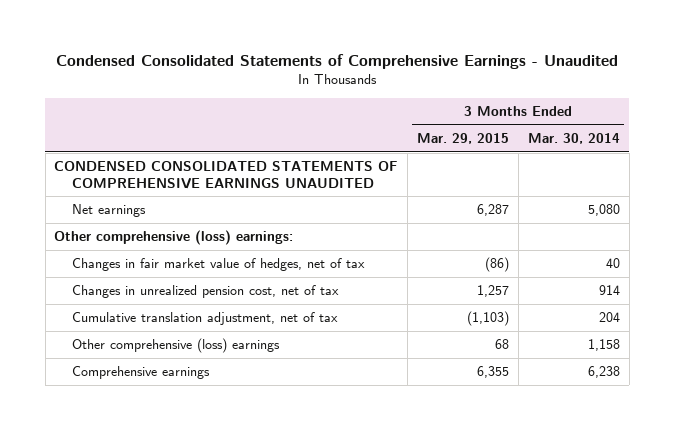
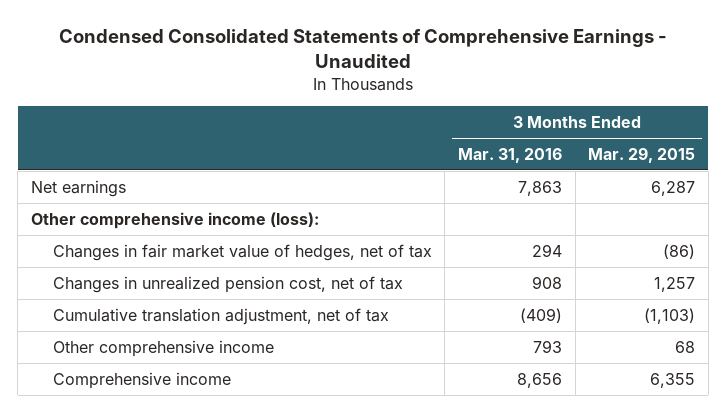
- | 3 Months Ended Mar. 29, 2015 | 3 Months Ended Mar. 30, 2014
+ | 3 Months Ended Mar. 31, 2016 | 3 Months Ended Mar. 29, 2015
- CONDENSED CONSOLIDATED STATEMENTS OF COMPREHENSIVE EARNINGS UNAUDITED
- Other comprehensive (loss) earnings:
+ Other comprehensive income (loss):
- Other comprehensive (loss) earnings | 68 | 1,158
- Comprehensive earnings | 6,355 | 6,238
+ Other comprehensive income | 793 | 68
+ Comprehensive income | 8,656 | 6,355

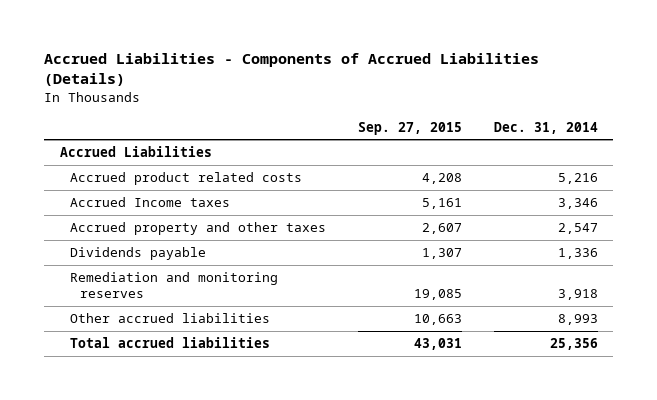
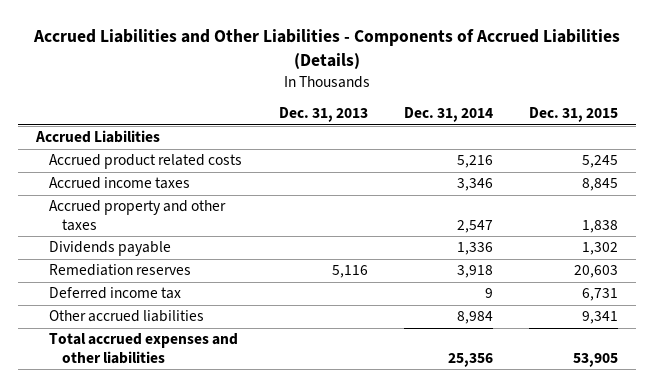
- Accrued Liabilities - Components of Accrued Liabilities (Details)
+ Accrued Liabilities and Other Liabilities - Components of Accrued Liabilities (Details)
- | Sep. 27, 2015 | Dec. 31, 2014
+ | Dec. 31, 2013 | Dec. 31, 2014 | Dec. 31, 2015
- Accrued Income taxes | 5,161 | 3,346
+ Accrued income taxes | | 3,346 | 8,845
- Remediation and monitoring reserves | 19,085 | 3,918
- Other accrued liabilities | 10,663 | 8,993
- Total accrued liabilities | 43,031 | 25,356
+ Remediation reserves | 5,116 | 3,918 | 20,603
+ Deferred income tax | | 9 | 6,731
+ Other accrued liabilities | | 8,984 | 9,341
+ Total accrued expenses and other liabilities | | 25,356 | 53,905

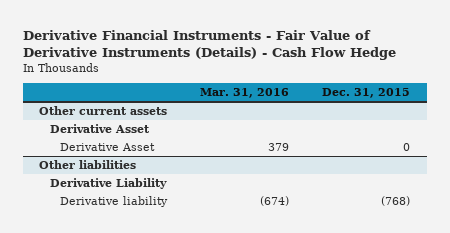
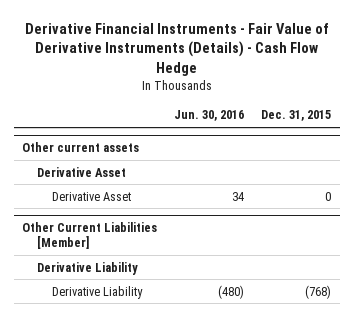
- | Mar. 31, 2016 | Dec. 31, 2015
+ | Jun. 30, 2016 | Dec. 31, 2015
- Other liabilities
+ Other Current Liabilities [Member]
- Derivative liability | (674) | (768)
+ Derivative Liability | (480) | (768)

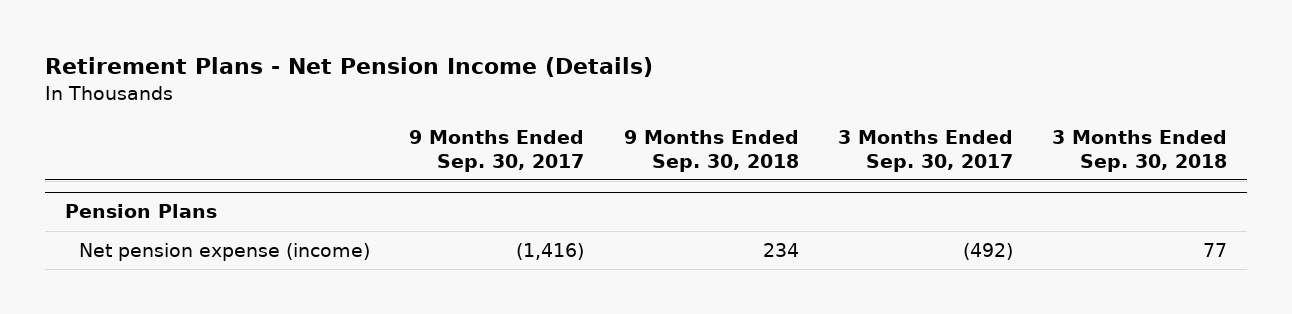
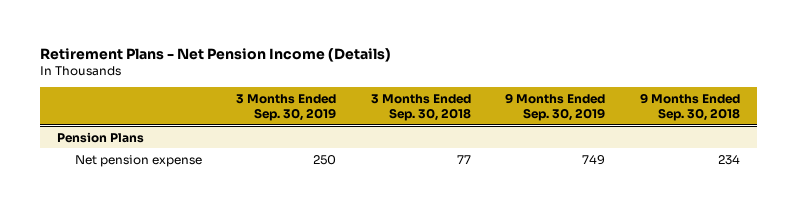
- | 9 Months Ended Sep. 30, 2017 | 9 Months Ended Sep. 30, 2018 | 3 Months Ended Sep. 30, 2017 | 3 Months Ended Sep. 30, 2018
+ | 3 Months Ended Sep. 30, 2019 | 3 Months Ended Sep. 30, 2018 | 9 Months Ended Sep. 30, 2019 | 9 Months Ended Sep. 30, 2018
@ Pension Plans
- Net pension expense (income) | (1,416) | 234 | (492) | 77
+ Net pension expense | 250 | 77 | 749 | 234

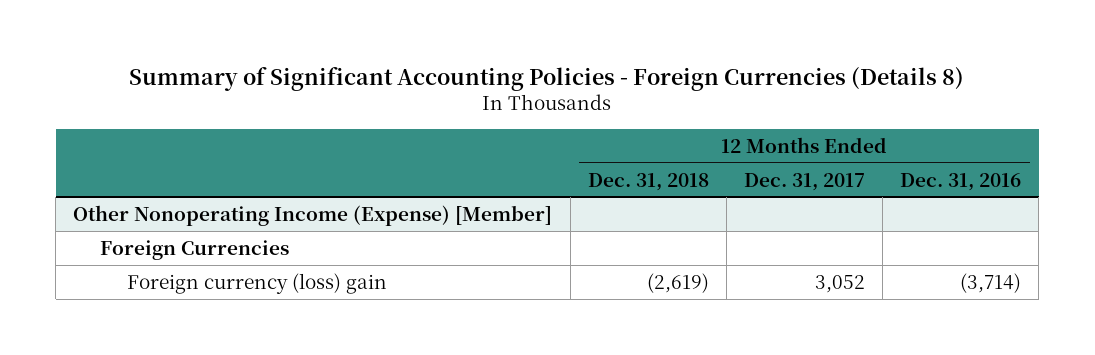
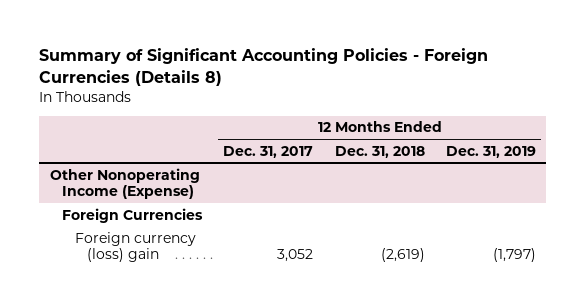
- | 12 Months Ended Dec. 31, 2018 | 12 Months Ended Dec. 31, 2017 | 12 Months Ended Dec. 31, 2016
+ | 12 Months Ended Dec. 31, 2017 | 12 Months Ended Dec. 31, 2018 | 12 Months Ended Dec. 31, 2019
- Other Nonoperating Income (Expense) [Member]
+ Other Nonoperating Income (Expense)

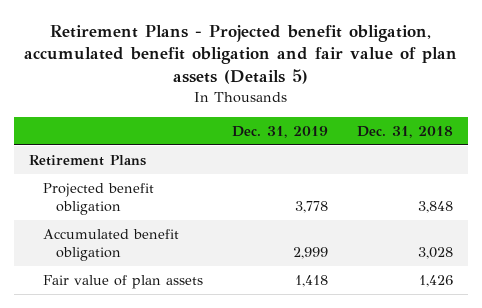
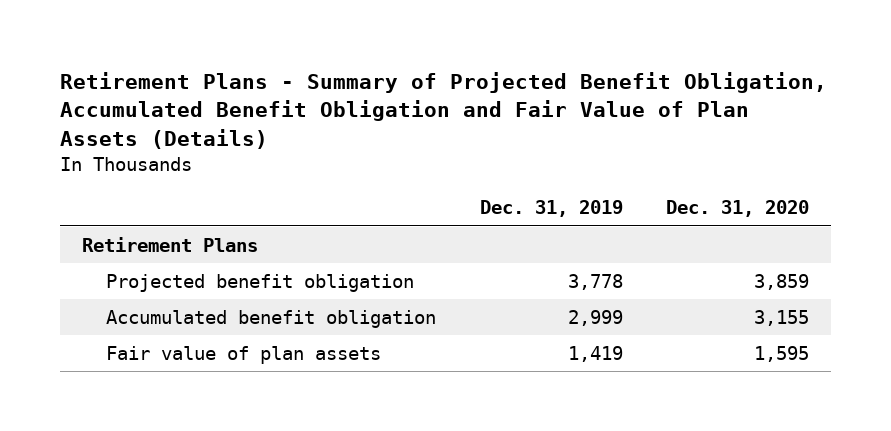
- Retirement Plans - Projected benefit obligation, accumulated benefit obligation and fair value of plan assets (Details 5)
+ Retirement Plans - Summary of Projected Benefit Obligation, Accumulated Benefit Obligation and Fair Value of Plan Assets (Details)
- | Dec. 31, 2019 | Dec. 31, 2018
+ | Dec. 31, 2019 | Dec. 31, 2020
- Fair value of plan assets | 1,418 | 1,426
+ Fair value of plan assets | 1,419 | 1,595

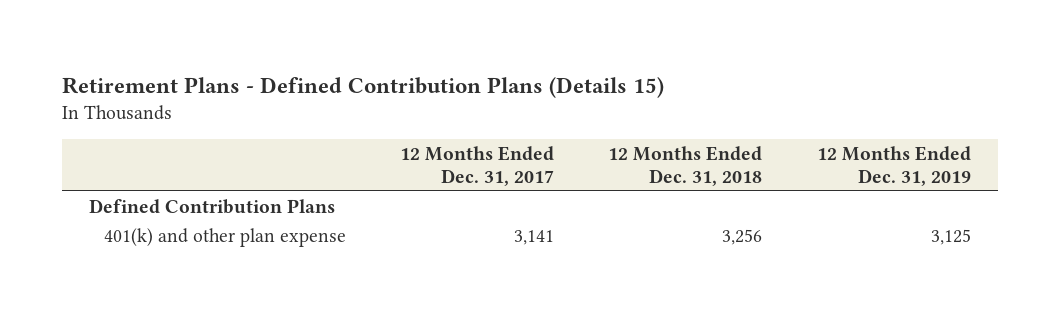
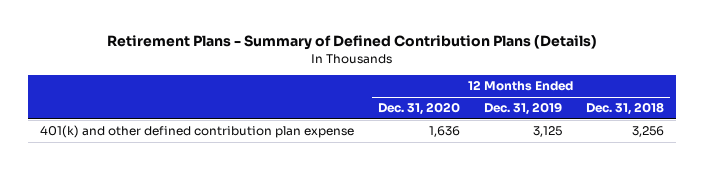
- Retirement Plans - Defined Contribution Plans (Details 15)
+ Retirement Plans - Summary of Defined Contribution Plans (Details)
- | 12 Months Ended Dec. 31, 2017 | 12 Months Ended Dec. 31, 2018 | 12 Months Ended Dec. 31, 2019
+ | 12 Months Ended Dec. 31, 2020 | 12 Months Ended Dec. 31, 2019 | 12 Months Ended Dec. 31, 2018
- Defined Contribution Plans
- 401(k) and other plan expense | 3,141 | 3,256 | 3,125
+ 401(k) and other defined contribution plan expense | 1,636 | 3,125 | 3,256

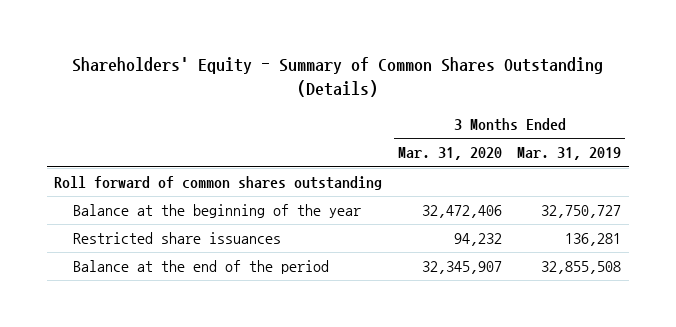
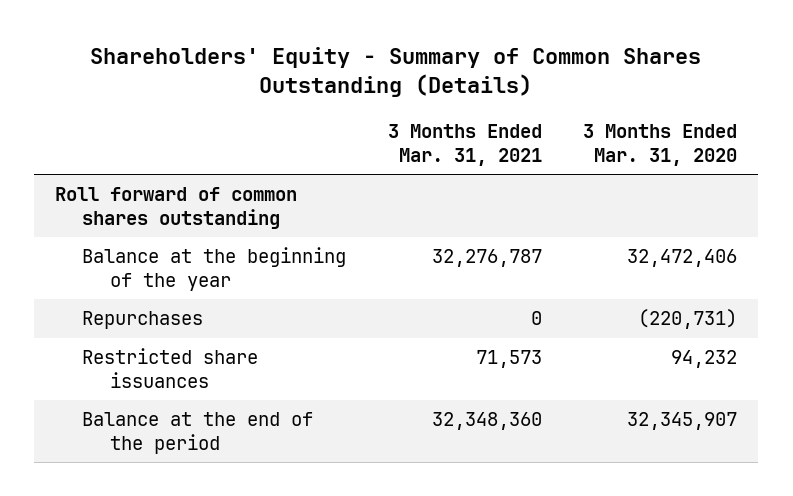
- | 3 Months Ended Mar. 31, 2020 | 3 Months Ended Mar. 31, 2019
+ | 3 Months Ended Mar. 31, 2021 | 3 Months Ended Mar. 31, 2020
+ Repurchases | 0 | (220,731)

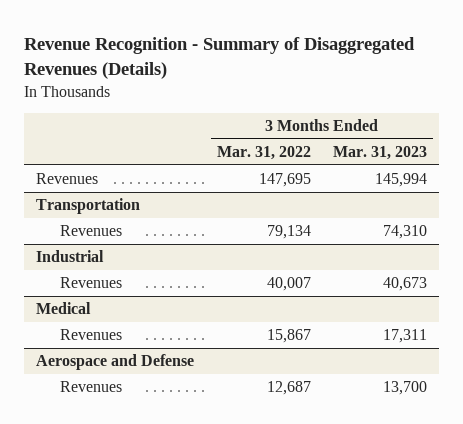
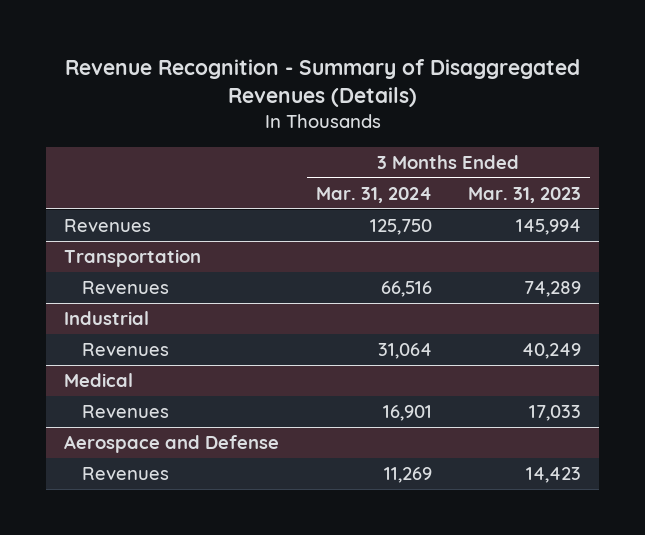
- | 3 Months Ended Mar. 31, 2022 | 3 Months Ended Mar. 31, 2023
+ | 3 Months Ended Mar. 31, 2024 | 3 Months Ended Mar. 31, 2023
@ Transportation
- Revenues | 79,134 | 74,310
+ Revenues | 66,516 | 74,289
@ Industrial
- Revenues | 40,007 | 40,673
+ Revenues | 31,064 | 40,249
@ Medical
- Revenues | 15,867 | 17,311
+ Revenues | 16,901 | 17,033
@ Aerospace and Defense
- Revenues | 12,687 | 13,700
+ Revenues | 11,269 | 14,423

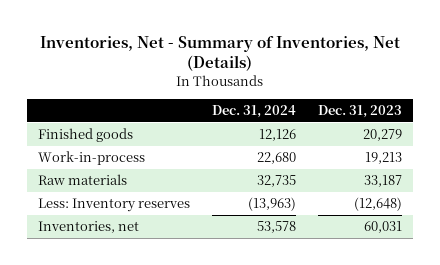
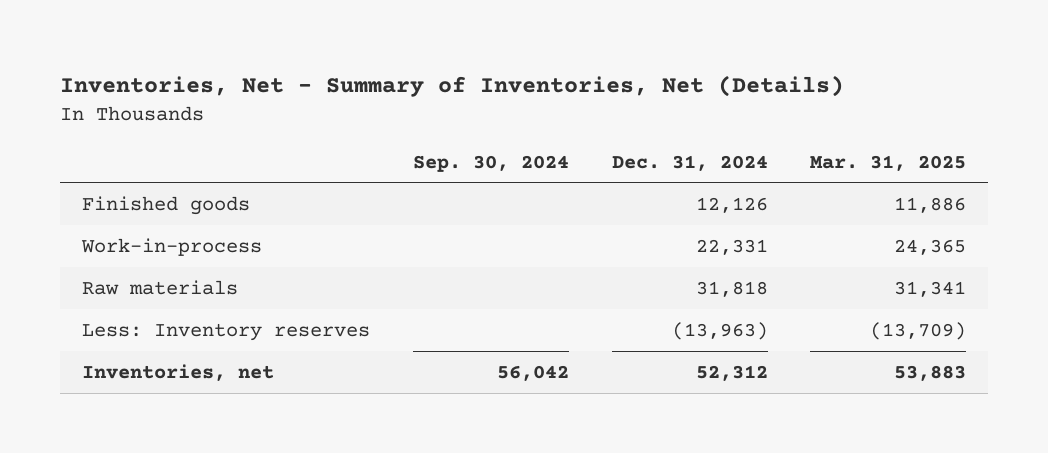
- | Dec. 31, 2024 | Dec. 31, 2023
+ | Sep. 30, 2024 | Dec. 31, 2024 | Mar. 31, 2025
- Work-in-process | 22,680 | 19,213
- Raw materials | 32,735 | 33,187
+ Work-in-process | | 22,331 | 24,365
+ Raw materials | | 31,818 | 31,341
- Inventories, net | 53,578 | 60,031
+ Inventories, net | 56,042 | 52,312 | 53,883

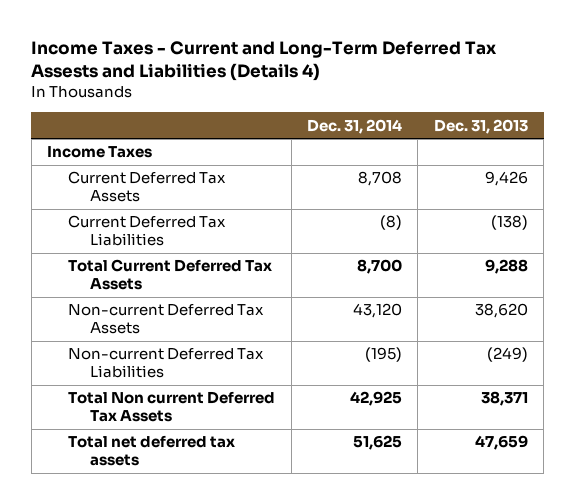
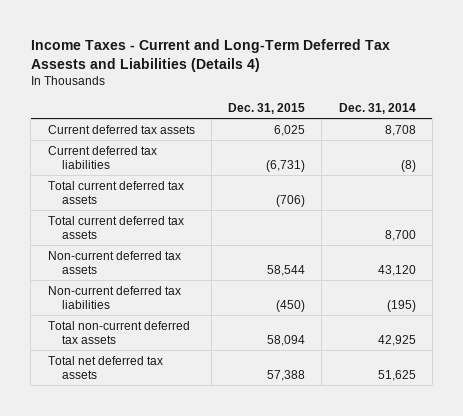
- | Dec. 31, 2014 | Dec. 31, 2013
+ | Dec. 31, 2015 | Dec. 31, 2014
- Income Taxes
- Current Deferred Tax Assets | 8,708 | 9,426
- Current Deferred Tax Liabilities | (8) | (138)
- Total Current Deferred Tax Assets | 8,700 | 9,288
- Non-current Deferred Tax Assets | 43,120 | 38,620
- Non-current Deferred Tax Liabilities | (195) | (249)
- Total Non current Deferred Tax Assets | 42,925 | 38,371
+ Current deferred tax assets | 6,025 | 8,708
+ Current deferred tax liabilities | (6,731) | (8)
+ Total current deferred tax assets | (706) |
+ Total current deferred tax assets | | 8,700
+ Non-current deferred tax assets | 58,544 | 43,120
+ Non-current deferred tax liabilities | (450) | (195)
+ Total non-current deferred tax assets | 58,094 | 42,925

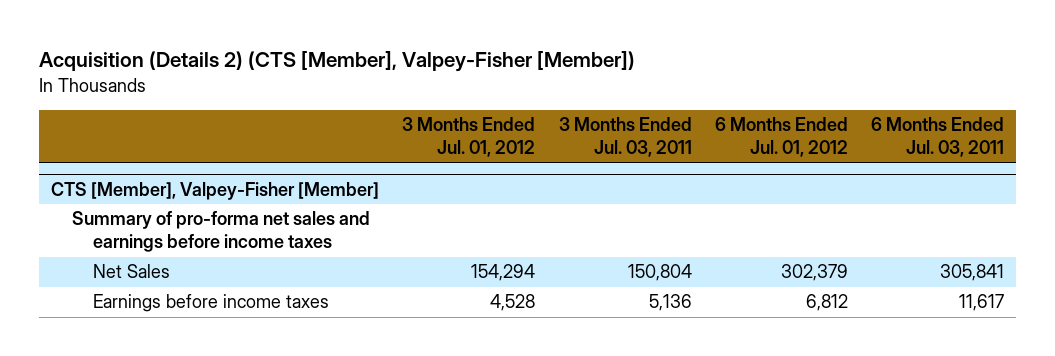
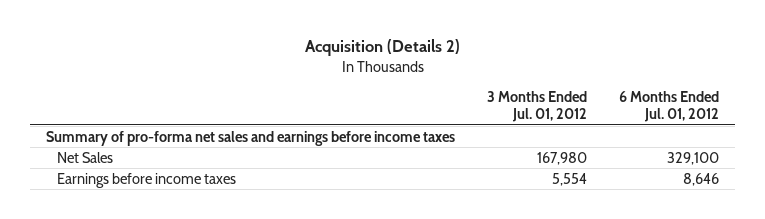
- Acquisition (Details 2) (CTS [Member], Valpey-Fisher [Member])
+ Acquisition (Details 2)
- | 3 Months Ended Jul. 01, 2012 | 3 Months Ended Jul. 03, 2011 | 6 Months Ended Jul. 01, 2012 | 6 Months Ended Jul. 03, 2011
+ | 3 Months Ended Jul. 01, 2012 | 6 Months Ended Jul. 01, 2012
- CTS [Member], Valpey-Fisher [Member]
- Net Sales | 154,294 | 150,804 | 302,379 | 305,841
- Earnings before income taxes | 4,528 | 5,136 | 6,812 | 11,617
+ Net Sales | 167,980 | 329,100
+ Earnings before income taxes | 5,554 | 8,646

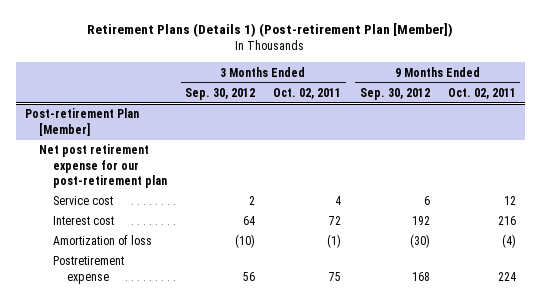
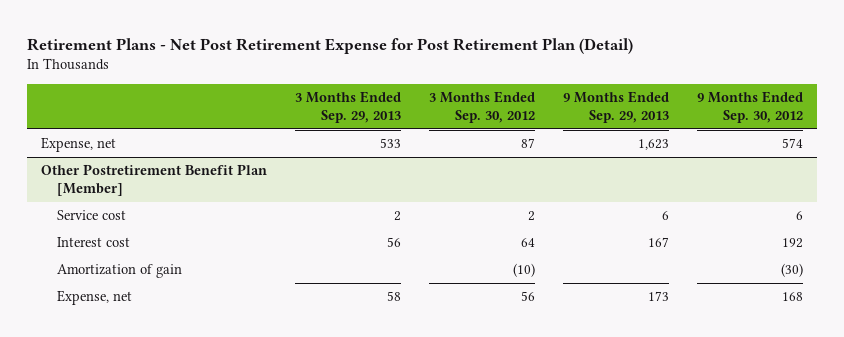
- Retirement Plans (Details 1) (Post-retirement Plan [Member])
+ Retirement Plans - Net Post Retirement Expense for Post Retirement Plan (Detail)
- | 3 Months Ended Sep. 30, 2012 | 3 Months Ended Oct. 02, 2011 | 9 Months Ended Sep. 30, 2012 | 9 Months Ended Oct. 02, 2011
+ | 3 Months Ended Sep. 29, 2013 | 3 Months Ended Sep. 30, 2012 | 9 Months Ended Sep. 29, 2013 | 9 Months Ended Sep. 30, 2012
- Post-retirement Plan [Member]
- Net post retirement expense for our post-retirement plan
+ Expense, net | 533 | 87 | 1,623 | 574
+ Other Postretirement Benefit Plan [Member]
- Amortization of loss | (10) | (1) | (30) | (4)
- Postretirement expense | 56 | 75 | 168 | 224
+ Amortization of gain | | (10) | | (30)
+ Expense, net | 58 | 56 | 173 | 168

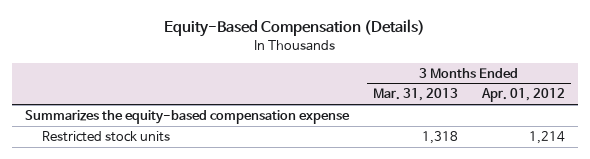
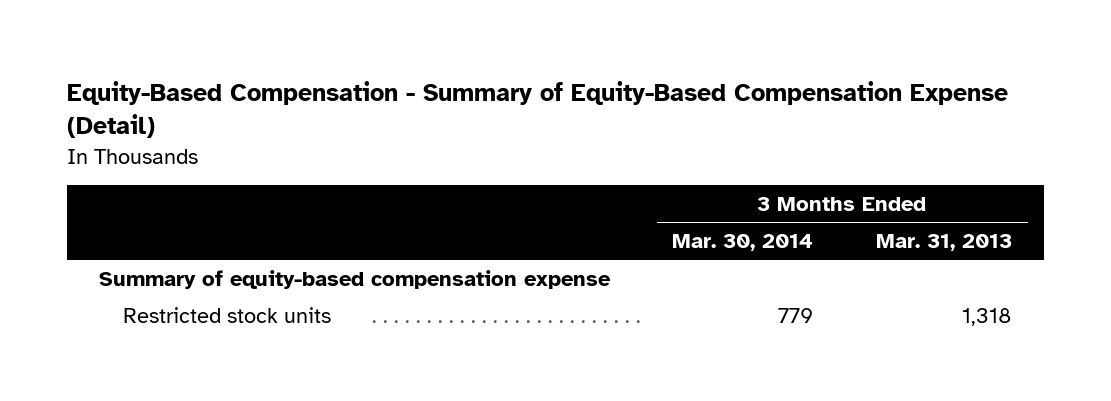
- Equity-Based Compensation (Details)
+ Equity-Based Compensation - Summary of Equity-Based Compensation Expense (Detail)
- | 3 Months Ended Mar. 31, 2013 | 3 Months Ended Apr. 01, 2012
+ | 3 Months Ended Mar. 30, 2014 | 3 Months Ended Mar. 31, 2013
- Summarizes the equity-based compensation expense
+ Summary of equity-based compensation expense

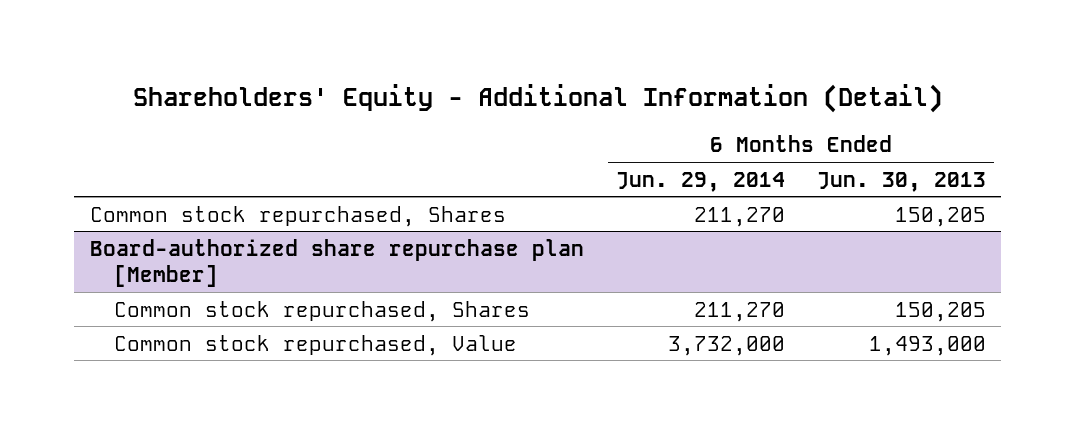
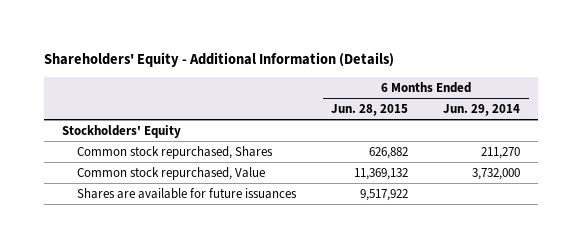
- Shareholders' Equity - Additional Information (Detail)
+ Shareholders' Equity - Additional Information (Details)
- | 6 Months Ended Jun. 29, 2014 | 6 Months Ended Jun. 30, 2013
+ | 6 Months Ended Jun. 28, 2015 | 6 Months Ended Jun. 29, 2014
- Common stock repurchased, Shares | 211,270 | 150,205
- Board-authorized share repurchase plan [Member]
+ Stockholders' Equity
+ Shares are available for future issuances | 9,517,922 |

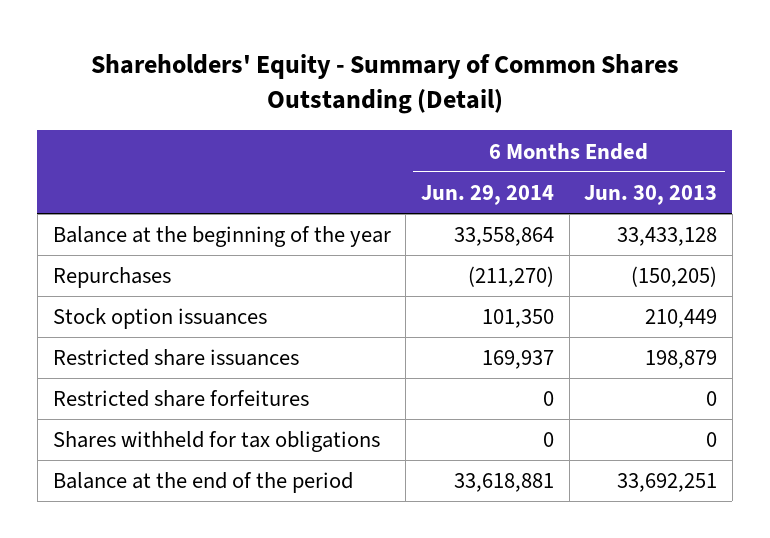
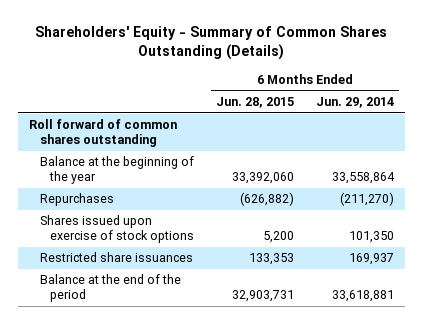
- Shareholders' Equity - Summary of Common Shares Outstanding (Detail)
+ Shareholders' Equity - Summary of Common Shares Outstanding (Details)
- | 6 Months Ended Jun. 29, 2014 | 6 Months Ended Jun. 30, 2013
+ | 6 Months Ended Jun. 28, 2015 | 6 Months Ended Jun. 29, 2014
+ Roll forward of common shares outstanding
- Stock option issuances | 101,350 | 210,449
+ Shares issued upon exercise of stock options | 5,200 | 101,350
- Restricted share forfeitures | 0 | 0
- Shares withheld for tax obligations | 0 | 0

